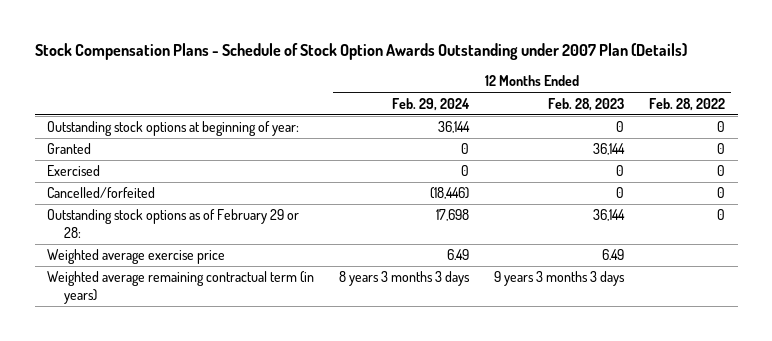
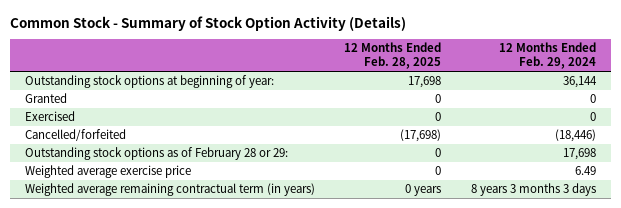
- Stock Compensation Plans - Schedule of Stock Option Awards Outstanding under 2007 Plan (Details)
+ Common Stock - Summary of Stock Option Activity (Details)
- | 12 Months Ended Feb. 29, 2024 | 12 Months Ended Feb. 28, 2023 | 12 Months Ended Feb. 28, 2022
+ | 12 Months Ended Feb. 28, 2025 | 12 Months Ended Feb. 29, 2024
- Outstanding stock options as of February 29 or 28: | 17,698 | 36,144 | 0
+ Outstanding stock options as of February 28 or 29: | 0 | 17,698

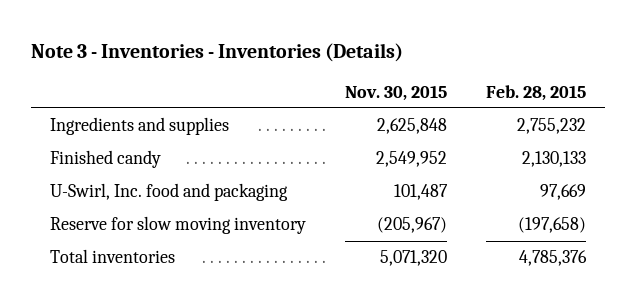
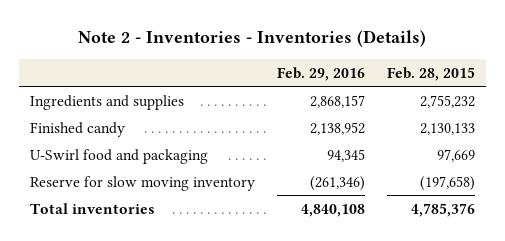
- Note 3 - Inventories - Inventories (Details)
+ Note 2 - Inventories - Inventories (Details)
- | Nov. 30, 2015 | Feb. 28, 2015
+ | Feb. 29, 2016 | Feb. 28, 2015
- U-Swirl, Inc. food and packaging | 101,487 | 97,669
+ U-Swirl food and packaging | 94,345 | 97,669

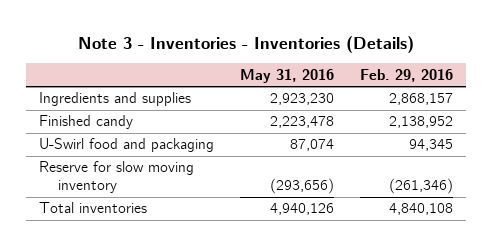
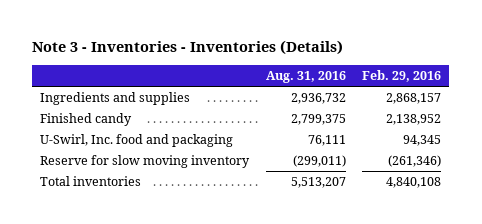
- | May 31, 2016 | Feb. 29, 2016
+ | Aug. 31, 2016 | Feb. 29, 2016
- U-Swirl food and packaging | 87,074 | 94,345
+ U-Swirl, Inc. food and packaging | 76,111 | 94,345

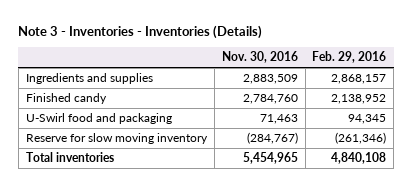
- | Aug. 31, 2016 | Feb. 29, 2016
+ | Nov. 30, 2016 | Feb. 29, 2016
- U-Swirl, Inc. food and packaging | 76,111 | 94,345
+ U-Swirl food and packaging | 71,463 | 94,345

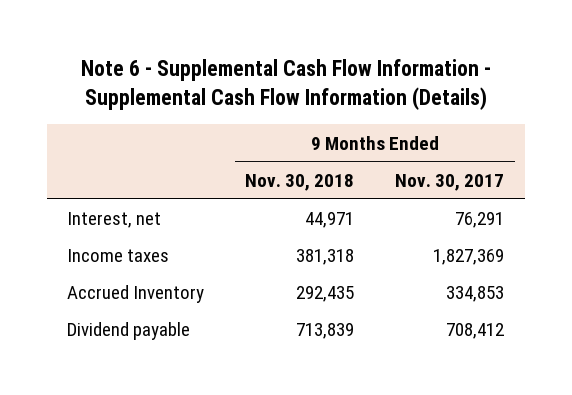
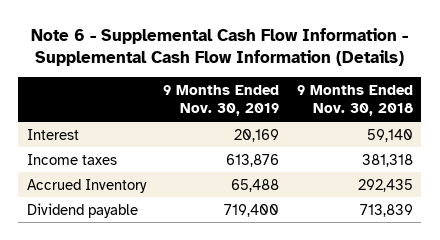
- | 9 Months Ended Nov. 30, 2018 | 9 Months Ended Nov. 30, 2017
+ | 9 Months Ended Nov. 30, 2019 | 9 Months Ended Nov. 30, 2018
- Interest, net | 44,971 | 76,291
+ Interest | 20,169 | 59,140

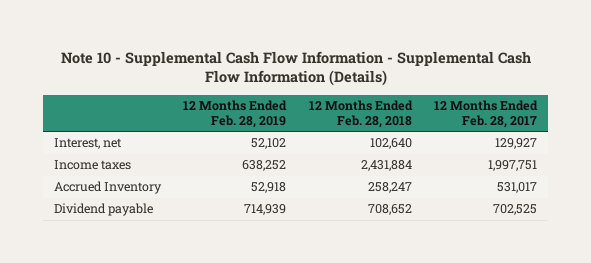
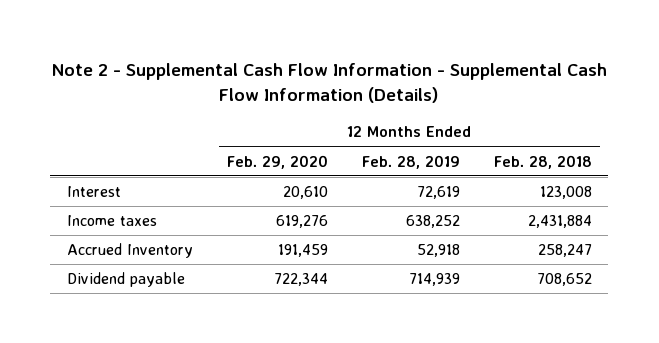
- Note 10 - Supplemental Cash Flow Information - Supplemental Cash Flow Information (Details)
+ Note 2 - Supplemental Cash Flow Information - Supplemental Cash Flow Information (Details)
- | 12 Months Ended Feb. 28, 2019 | 12 Months Ended Feb. 28, 2018 | 12 Months Ended Feb. 28, 2017
+ | 12 Months Ended Feb. 29, 2020 | 12 Months Ended Feb. 28, 2019 | 12 Months Ended Feb. 28, 2018
- Interest, net | 52,102 | 102,640 | 129,927
+ Interest | 20,610 | 72,619 | 123,008

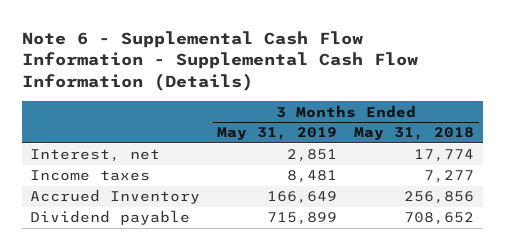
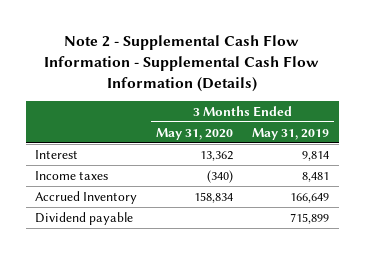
- Note 6 - Supplemental Cash Flow Information - Supplemental Cash Flow Information (Details)
+ Note 2 - Supplemental Cash Flow Information - Supplemental Cash Flow Information (Details)
- | 3 Months Ended May 31, 2019 | 3 Months Ended May 31, 2018
+ | 3 Months Ended May 31, 2020 | 3 Months Ended May 31, 2019
- Interest, net | 2,851 | 17,774
+ Interest | 13,362 | 9,814

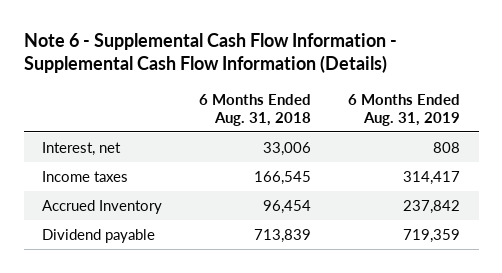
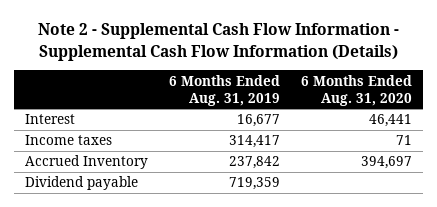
- Note 6 - Supplemental Cash Flow Information - Supplemental Cash Flow Information (Details)
+ Note 2 - Supplemental Cash Flow Information - Supplemental Cash Flow Information (Details)
- | 6 Months Ended Aug. 31, 2018 | 6 Months Ended Aug. 31, 2019
+ | 6 Months Ended Aug. 31, 2019 | 6 Months Ended Aug. 31, 2020
- Interest, net | 33,006 | 808
+ Interest | 16,677 | 46,441

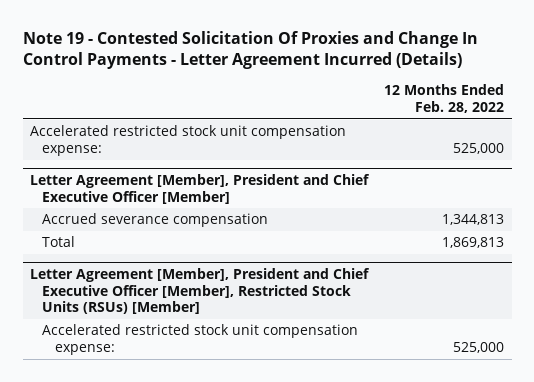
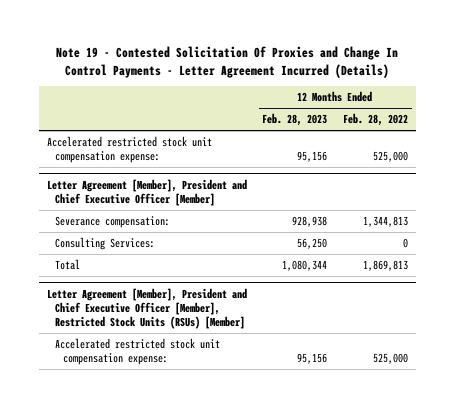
- | 12 Months Ended Feb. 28, 2022
+ | 12 Months Ended Feb. 28, 2023 | 12 Months Ended Feb. 28, 2022
@ Letter Agreement [Member], President and Chief Executive Officer [Member]
- Accrued severance compensation | 1,344,813
+ Severance compensation: | 928,938 | 1,344,813
+ Consulting Services: | 56,250 | 0

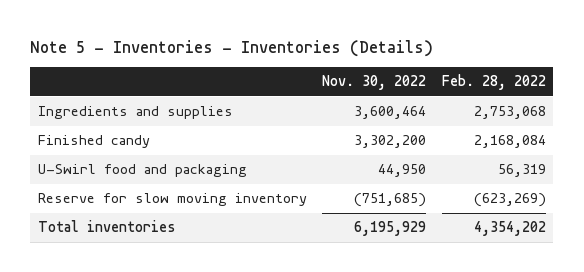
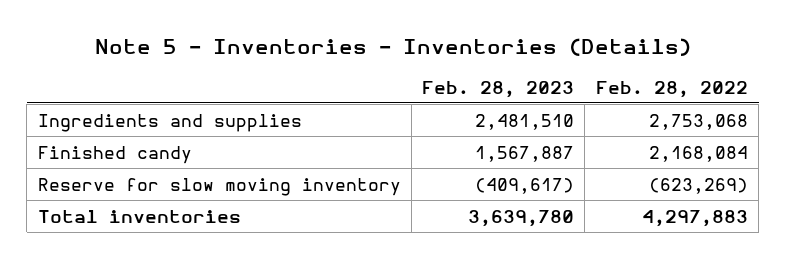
- | Nov. 30, 2022 | Feb. 28, 2022
+ | Feb. 28, 2023 | Feb. 28, 2022
- U-Swirl food and packaging | 44,950 | 56,319
- Total inventories | 6,195,929 | 4,354,202
+ Total inventories | 3,639,780 | 4,297,883

